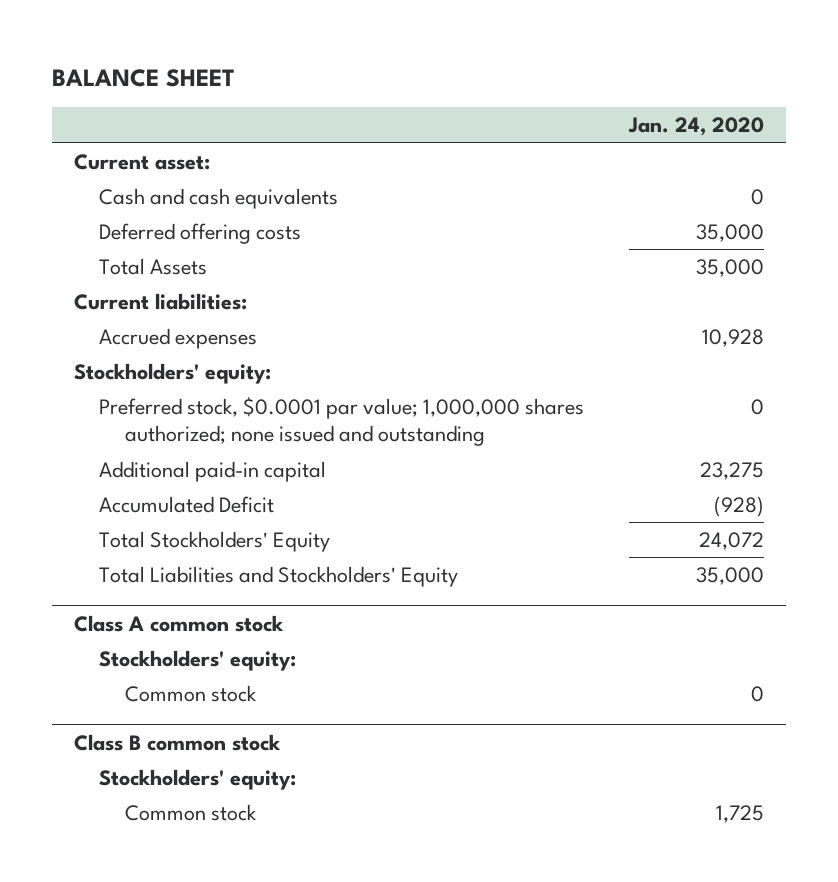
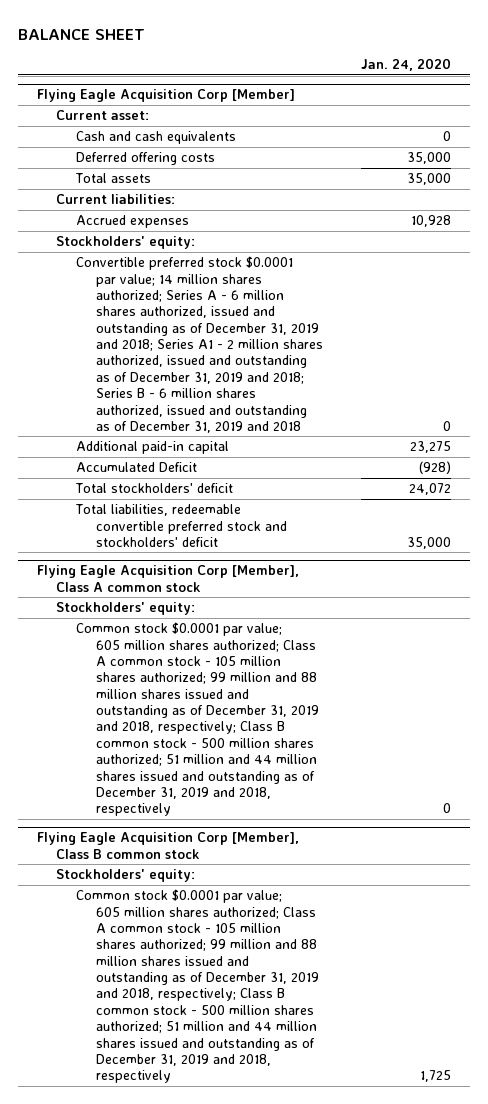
+ Flying Eagle Acquisition Corp [Member]
- Total Assets | 35,000
+ Total assets | 35,000
- Preferred stock, $0.0001 par value; 1,000,000 shares authorized; none issued and outstanding | 0
+ Convertible preferred stock $0.0001 par value; 14 million shares authorized; Series A - 6 million shares authorized, issued and outstanding as of December 31, 2019 and 2018; Series A1 - 2 million shares authorized, issued and outstanding as of December 31, 2019 and 2018; Series B - 6 million shares authorized, issued and outstanding as of December 31, 2019 and 2018 | 0
- Total Stockholders' Equity | 24,072
- Total Liabilities and Stockholders' Equity | 35,000
- Class A common stock
+ Total stockholders' deficit | 24,072
+ Total liabilities, redeemable convertible preferred stock and stockholders' deficit | 35,000
+ Flying Eagle Acquisition Corp [Member], Class A common stock
- Common stock | 0
- Class B common stock
+ Common stock $0.0001 par value; 605 million shares authorized; Class A common stock - 105 million shares authorized; 99 million and 88 million shares issued and outstanding as of December 31, 2019 and 2018, respectively; Class B common stock - 500 million shares authorized; 51 million and 44 million shares issued and outstanding as of December 31, 2019 and 2018, respectively | 0
+ Flying Eagle Acquisition Corp [Member], Class B common stock
- Common stock | 1,725
+ Common stock $0.0001 par value; 605 million shares authorized; Class A common stock - 105 million shares authorized; 99 million and 88 million shares issued and outstanding as of December 31, 2019 and 2018, respectively; Class B common stock - 500 million shares authorized; 51 million and 44 million shares issued and outstanding as of December 31, 2019 and 2018, respectively | 1,725

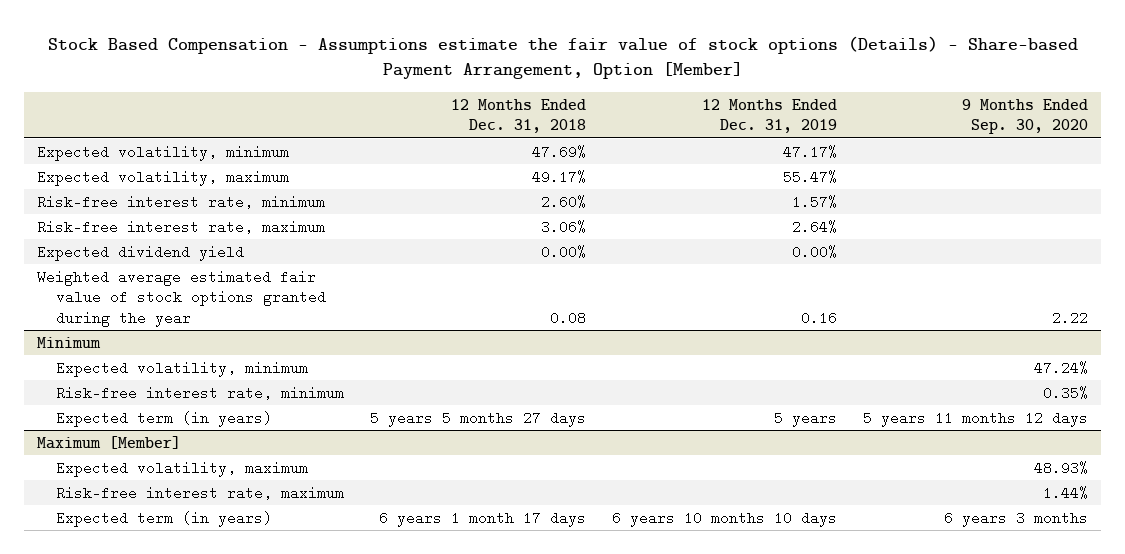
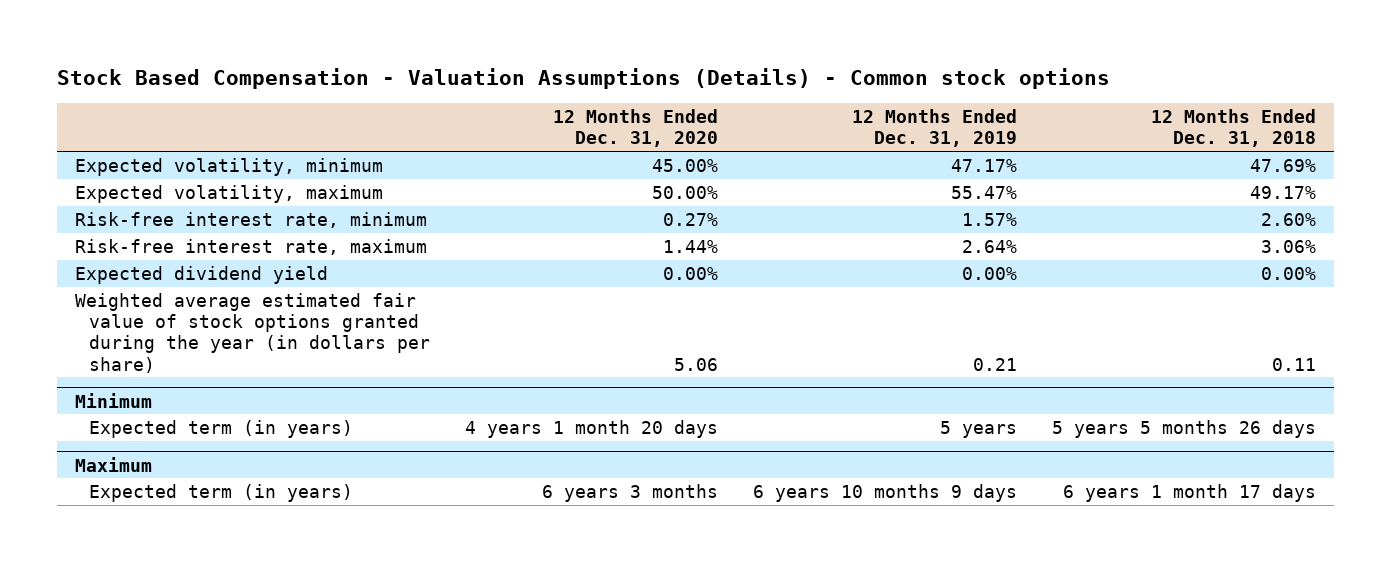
- Stock Based Compensation - Assumptions estimate the fair value of stock options (Details) - Share-based Payment Arrangement, Option [Member]
+ Stock Based Compensation - Valuation Assumptions (Details) - Common stock options
- | 12 Months Ended Dec. 31, 2018 | 12 Months Ended Dec. 31, 2019 | 9 Months Ended Sep. 30, 2020
+ | 12 Months Ended Dec. 31, 2020 | 12 Months Ended Dec. 31, 2019 | 12 Months Ended Dec. 31, 2018
- Weighted average estimated fair value of stock options granted during the year | 0.08 | 0.16 | 2.22
+ Weighted average estimated fair value of stock options granted during the year (in dollars per share) | 5.06 | 0.21 | 0.11
@ Minimum
- Expected volatility, minimum | | | 47.24%
- Risk-free interest rate, minimum | | | 0.35%
- Expected term (in years) | 5 years 5 months 27 days | 5 years | 5 years 11 months 12 days
- Maximum [Member]
- Expected volatility, maximum | | | 48.93%
- Risk-free interest rate, maximum | | | 1.44%
- Expected term (in years) | 6 years 1 month 17 days | 6 years 10 months 10 days | 6 years 3 months
@ Minimum
+ Expected term (in years) | 4 years 1 month 20 days | 5 years | 5 years 5 months 26 days
+ Maximum
+ Expected term (in years) | 6 years 3 months | 6 years 10 months 9 days | 6 years 1 month 17 days

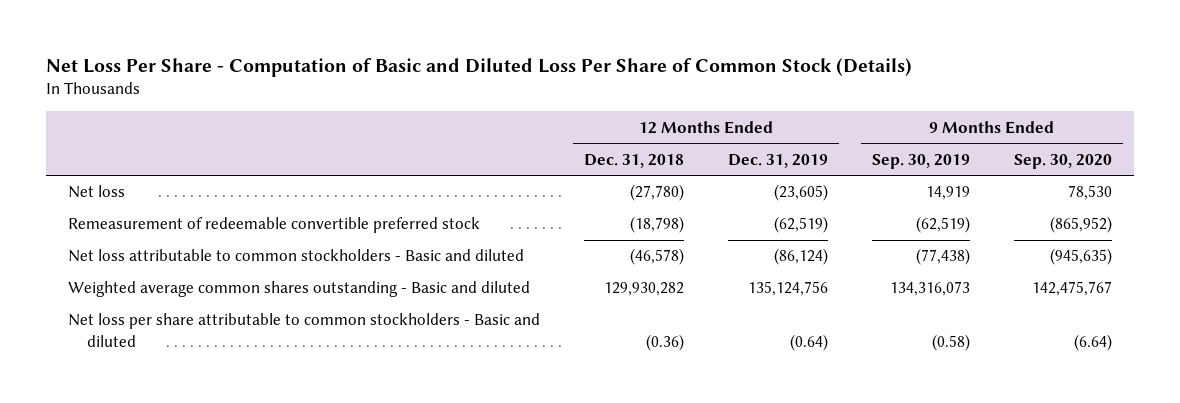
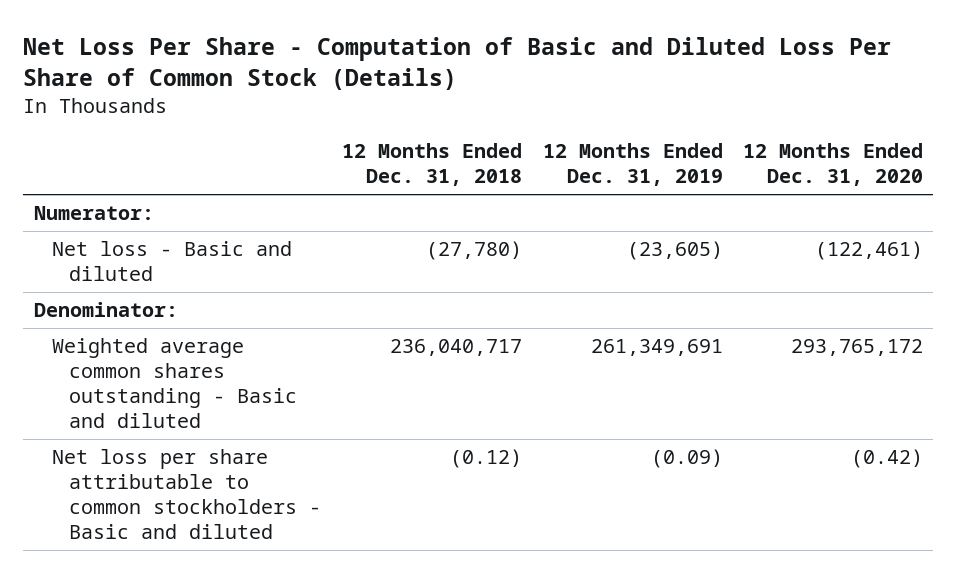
- | 12 Months Ended Dec. 31, 2018 | 12 Months Ended Dec. 31, 2019 | 9 Months Ended Sep. 30, 2019 | 9 Months Ended Sep. 30, 2020
+ | 12 Months Ended Dec. 31, 2018 | 12 Months Ended Dec. 31, 2019 | 12 Months Ended Dec. 31, 2020
- Net loss | (27,780) | (23,605) | 14,919 | 78,530
- Remeasurement of redeemable convertible preferred stock | (18,798) | (62,519) | (62,519) | (865,952)
- Net loss attributable to common stockholders - Basic and diluted | (46,578) | (86,124) | (77,438) | (945,635)
- Weighted average common shares outstanding - Basic and diluted | 129,930,282 | 135,124,756 | 134,316,073 | 142,475,767
- Net loss per share attributable to common stockholders - Basic and diluted | (0.36) | (0.64) | (0.58) | (6.64)
+ Numerator:
+ Net loss - Basic and diluted | (27,780) | (23,605) | (122,461)
+ Denominator:
+ Weighted average common shares outstanding - Basic and diluted | 236,040,717 | 261,349,691 | 293,765,172
+ Net loss per share attributable to common stockholders - Basic and diluted | (0.12) | (0.09) | (0.42)

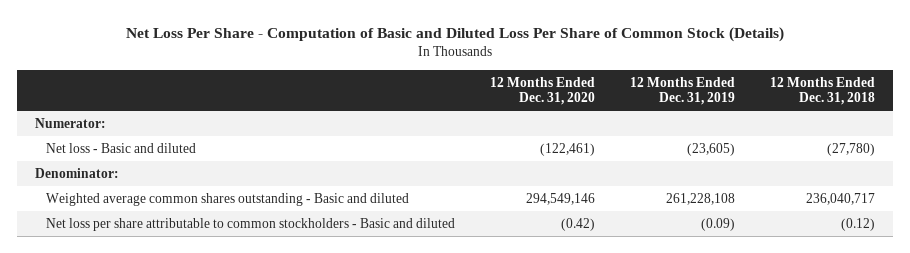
- | 12 Months Ended Dec. 31, 2018 | 12 Months Ended Dec. 31, 2019 | 12 Months Ended Dec. 31, 2020
+ | 12 Months Ended Dec. 31, 2020 | 12 Months Ended Dec. 31, 2019 | 12 Months Ended Dec. 31, 2018
- Weighted average common shares outstanding - Basic and diluted | 236,040,717 | 261,349,691 | 293,765,172
+ Weighted average common shares outstanding - Basic and diluted | 294,549,146 | 261,228,108 | 236,040,717

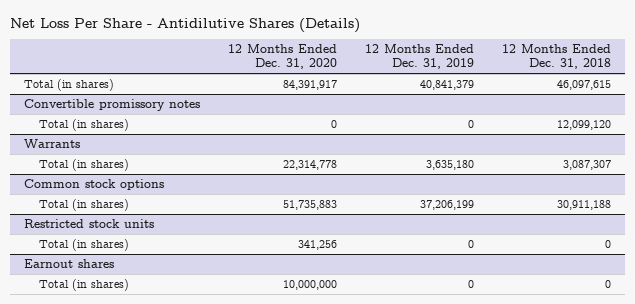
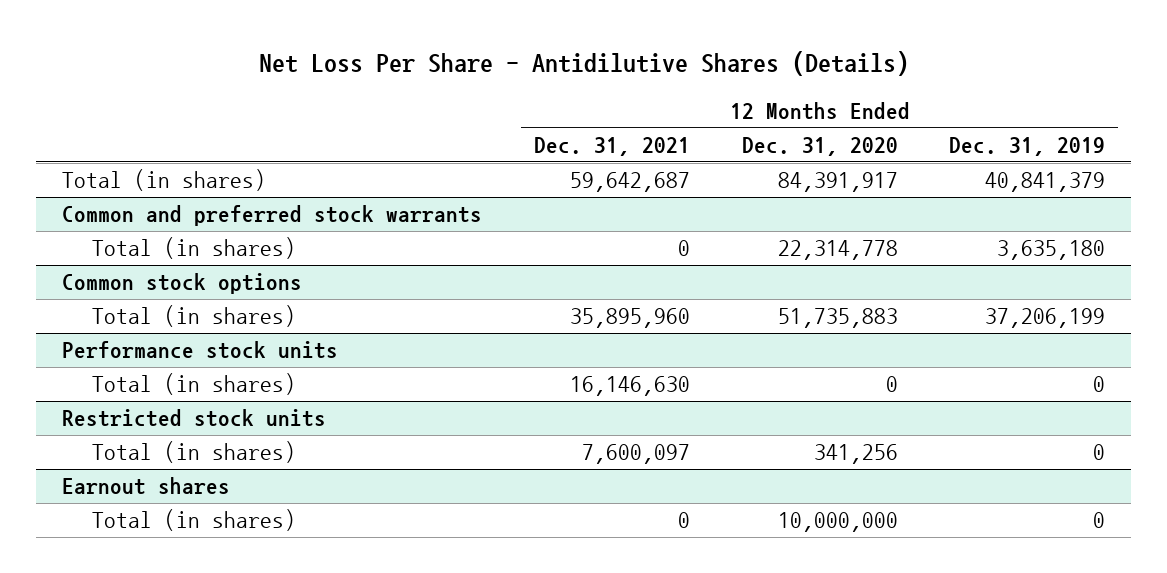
- | 12 Months Ended Dec. 31, 2020 | 12 Months Ended Dec. 31, 2019 | 12 Months Ended Dec. 31, 2018
+ | 12 Months Ended Dec. 31, 2021 | 12 Months Ended Dec. 31, 2020 | 12 Months Ended Dec. 31, 2019
- Convertible promissory notes
- Total (in shares) | 0 | 0 | 12,099,120
- Warrants
+ Common and preferred stock warrants
+ Performance stock units
+ Total (in shares) | 16,146,630 | 0 | 0

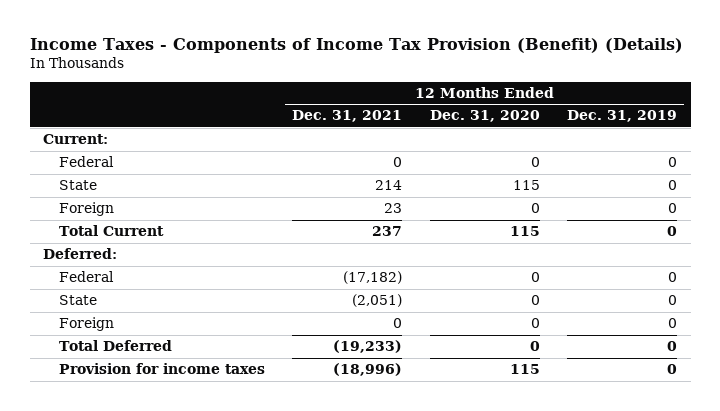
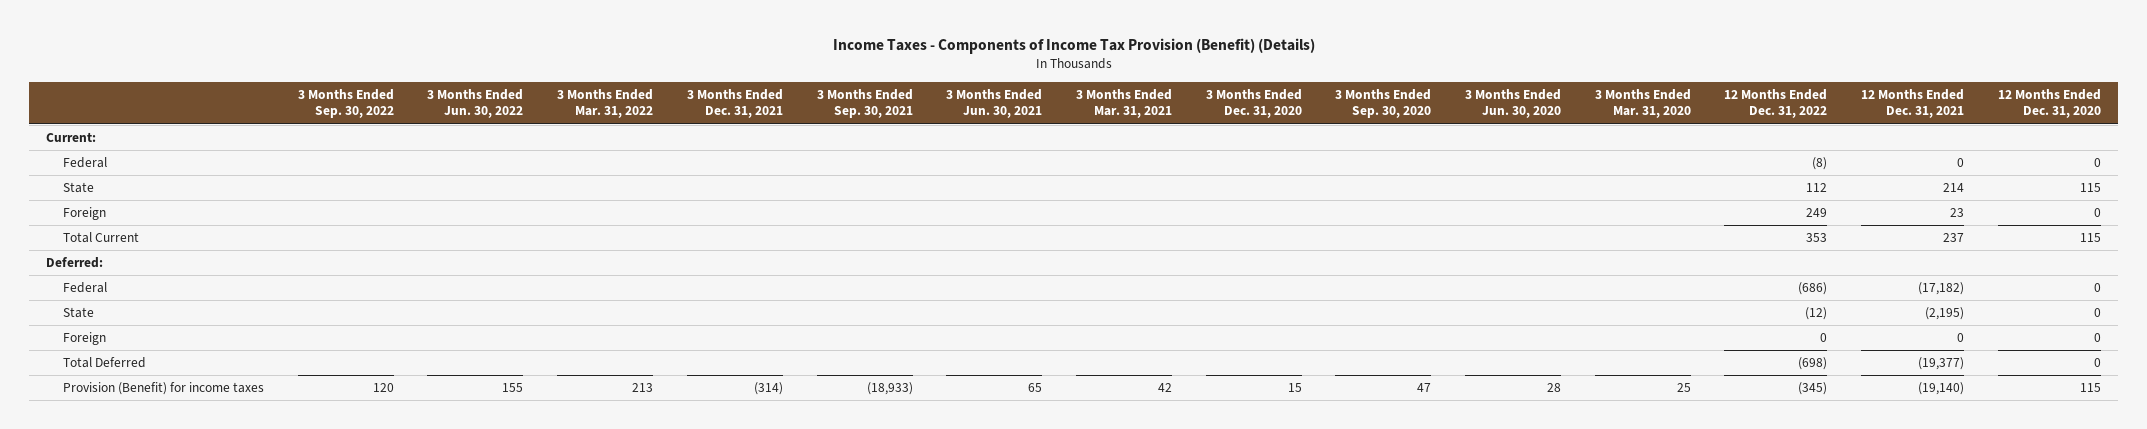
- | 12 Months Ended Dec. 31, 2021 | 12 Months Ended Dec. 31, 2020 | 12 Months Ended Dec. 31, 2019
+ | 3 Months Ended Sep. 30, 2022 | 3 Months Ended Jun. 30, 2022 | 3 Months Ended Mar. 31, 2022 | 3 Months Ended Dec. 31, 2021 | 3 Months Ended Sep. 30, 2021 | 3 Months Ended Jun. 30, 2021 | 3 Months Ended Mar. 31, 2021 | 3 Months Ended Dec. 31, 2020 | 3 Months Ended Sep. 30, 2020 | 3 Months Ended Jun. 30, 2020 | 3 Months Ended Mar. 31, 2020 | 12 Months Ended Dec. 31, 2022 | 12 Months Ended Dec. 31, 2021 | 12 Months Ended Dec. 31, 2020
- State | (2,051) | 0 | 0
+ State | | | | | | | | | | | | (12) | (2,195) | 0
- Total Deferred | (19,233) | 0 | 0
- Provision for income taxes | (18,996) | 115 | 0
+ Total Deferred | | | | | | | | | | | | (698) | (19,377) | 0
+ Provision (Benefit) for income taxes | 120 | 155 | 213 | (314) | (18,933) | 65 | 42 | 15 | 47 | 28 | 25 | (345) | (19,140) | 115

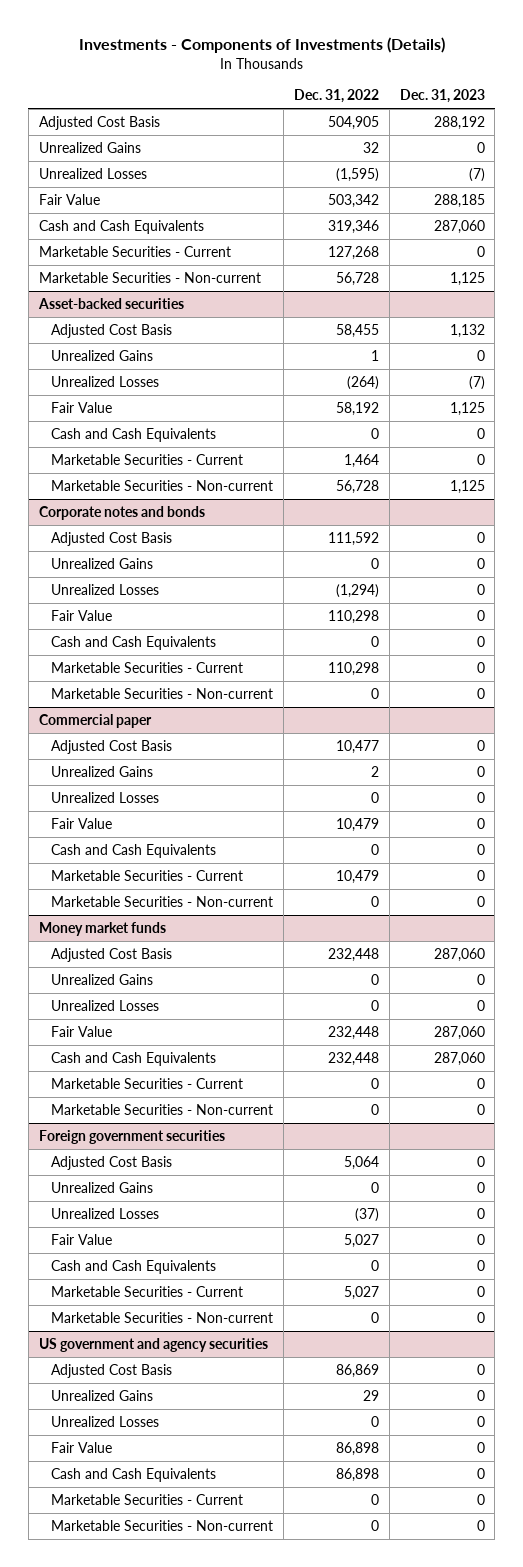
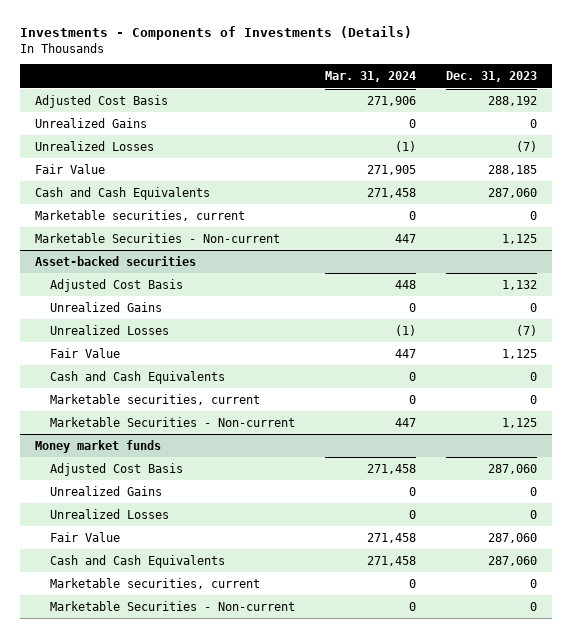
- | Dec. 31, 2022 | Dec. 31, 2023
+ | Mar. 31, 2024 | Dec. 31, 2023
- Marketable Securities - Current | 127,268 | 0
+ Marketable securities, current | 0 | 0
@ Asset-backed securities
- Marketable Securities - Current | 1,464 | 0
+ Marketable securities, current | 0 | 0
- Corporate notes and bonds
- Adjusted Cost Basis | 111,592 | 0
- Unrealized Gains | 0 | 0
- Unrealized Losses | (1,294) | 0
- Fair Value | 110,298 | 0
- Cash and Cash Equivalents | 0 | 0
- Marketable Securities - Current | 110,298 | 0
- Marketable Securities - Non-current | 0 | 0
- Commercial paper
- Adjusted Cost Basis | 10,477 | 0
- Unrealized Gains | 2 | 0
- Unrealized Losses | 0 | 0
- Fair Value | 10,479 | 0
- Cash and Cash Equivalents | 0 | 0
- Marketable Securities - Current | 10,479 | 0
- Marketable Securities - Non-current | 0 | 0
@ Money market funds
- Marketable Securities - Current | 0 | 0
- Marketable Securities - Non-current | 0 | 0
- Foreign government securities
- Adjusted Cost Basis | 5,064 | 0
- Unrealized Gains | 0 | 0
- Unrealized Losses | (37) | 0
- Fair Value | 5,027 | 0
- Cash and Cash Equivalents | 0 | 0
- Marketable Securities - Current | 5,027 | 0
- Marketable Securities - Non-current | 0 | 0
- US government and agency securities
- Adjusted Cost Basis | 86,869 | 0
- Unrealized Gains | 29 | 0
- Unrealized Losses | 0 | 0
- Fair Value | 86,898 | 0
- Cash and Cash Equivalents | 86,898 | 0
- Marketable Securities - Current | 0 | 0
@ Money market funds
+ Marketable securities, current | 0 | 0

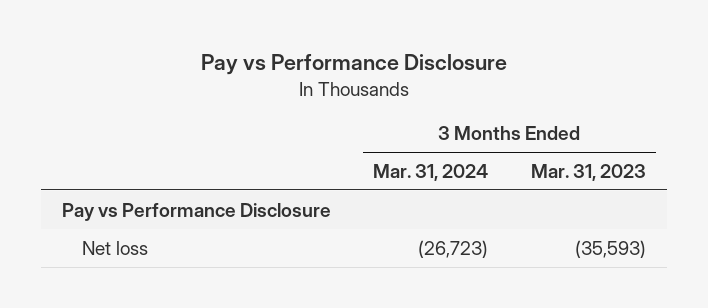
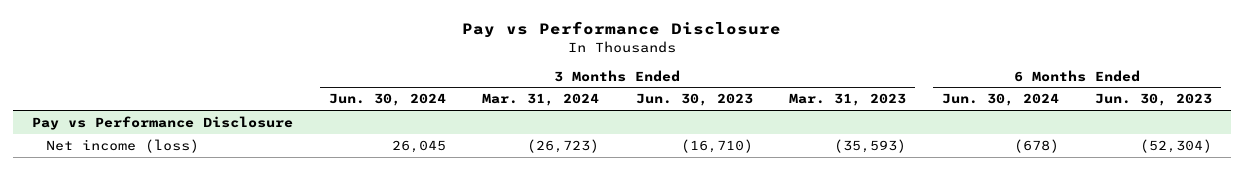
- | 3 Months Ended Mar. 31, 2024 | 3 Months Ended Mar. 31, 2023
+ | 3 Months Ended Jun. 30, 2024 | 3 Months Ended Mar. 31, 2024 | 3 Months Ended Jun. 30, 2023 | 3 Months Ended Mar. 31, 2023 | 6 Months Ended Jun. 30, 2024 | 6 Months Ended Jun. 30, 2023
- Net loss | (26,723) | (35,593)
+ Net income (loss) | 26,045 | (26,723) | (16,710) | (35,593) | (678) | (52,304)

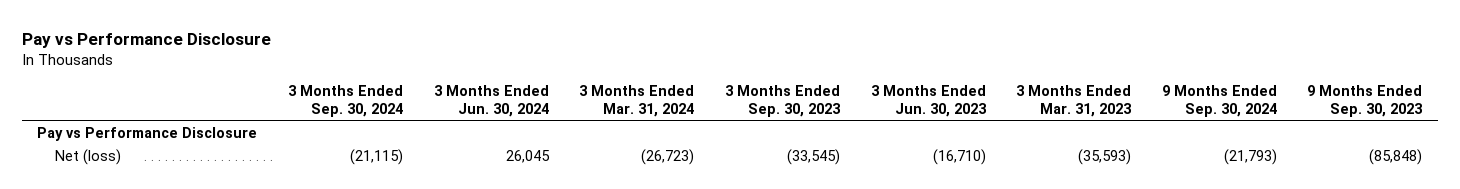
- | 3 Months Ended Jun. 30, 2024 | 3 Months Ended Mar. 31, 2024 | 3 Months Ended Jun. 30, 2023 | 3 Months Ended Mar. 31, 2023 | 6 Months Ended Jun. 30, 2024 | 6 Months Ended Jun. 30, 2023
+ | 3 Months Ended Sep. 30, 2024 | 3 Months Ended Jun. 30, 2024 | 3 Months Ended Mar. 31, 2024 | 3 Months Ended Sep. 30, 2023 | 3 Months Ended Jun. 30, 2023 | 3 Months Ended Mar. 31, 2023 | 9 Months Ended Sep. 30, 2024 | 9 Months Ended Sep. 30, 2023
- Net income (loss) | 26,045 | (26,723) | (16,710) | (35,593) | (678) | (52,304)
+ Net (loss) | (21,115) | 26,045 | (26,723) | (33,545) | (16,710) | (35,593) | (21,793) | (85,848)

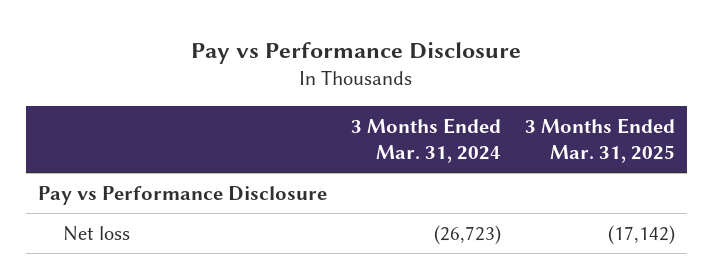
- | 3 Months Ended Sep. 30, 2024 | 3 Months Ended Jun. 30, 2024 | 3 Months Ended Mar. 31, 2024 | 3 Months Ended Sep. 30, 2023 | 3 Months Ended Jun. 30, 2023 | 3 Months Ended Mar. 31, 2023 | 9 Months Ended Sep. 30, 2024 | 9 Months Ended Sep. 30, 2023
+ | 3 Months Ended Mar. 31, 2024 | 3 Months Ended Mar. 31, 2025
- Net (loss) | (21,115) | 26,045 | (26,723) | (33,545) | (16,710) | (35,593) | (21,793) | (85,848)
+ Net loss | (26,723) | (17,142)

